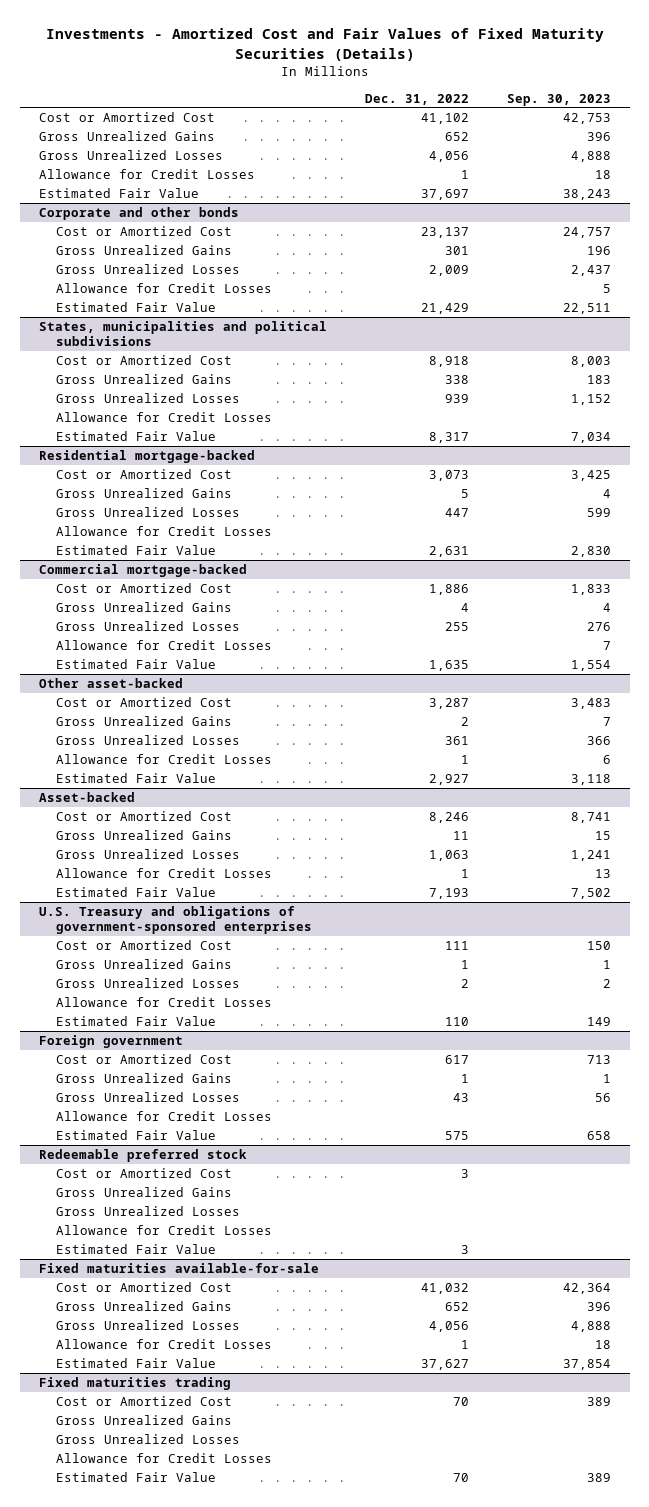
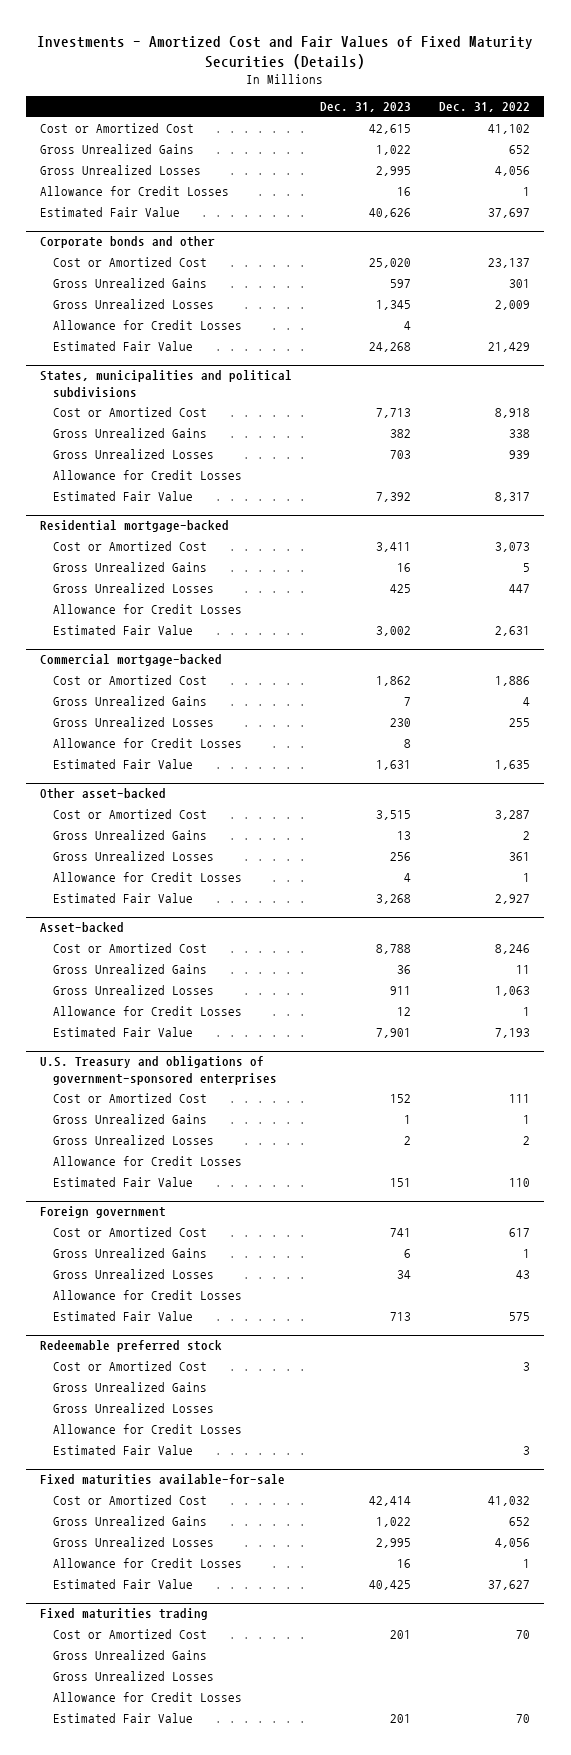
- | Dec. 31, 2022 | Sep. 30, 2023
+ | Dec. 31, 2023 | Dec. 31, 2022
- Corporate and other bonds
+ Corporate bonds and other

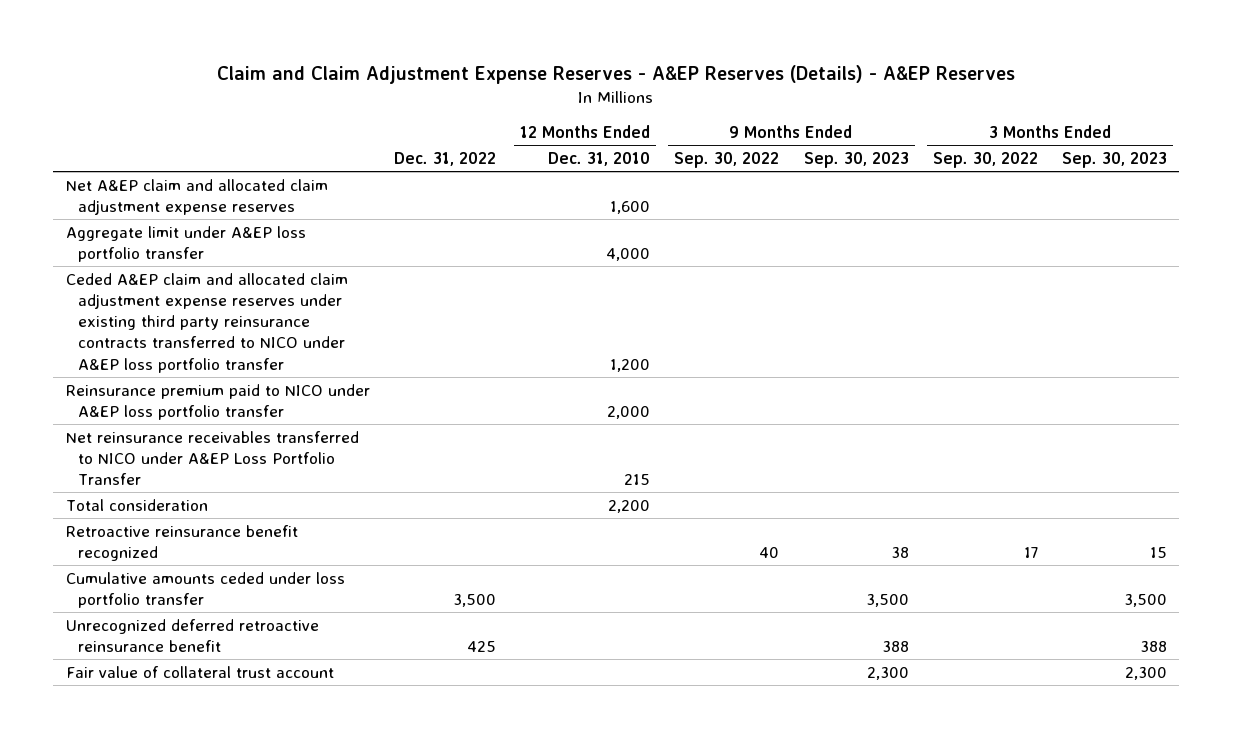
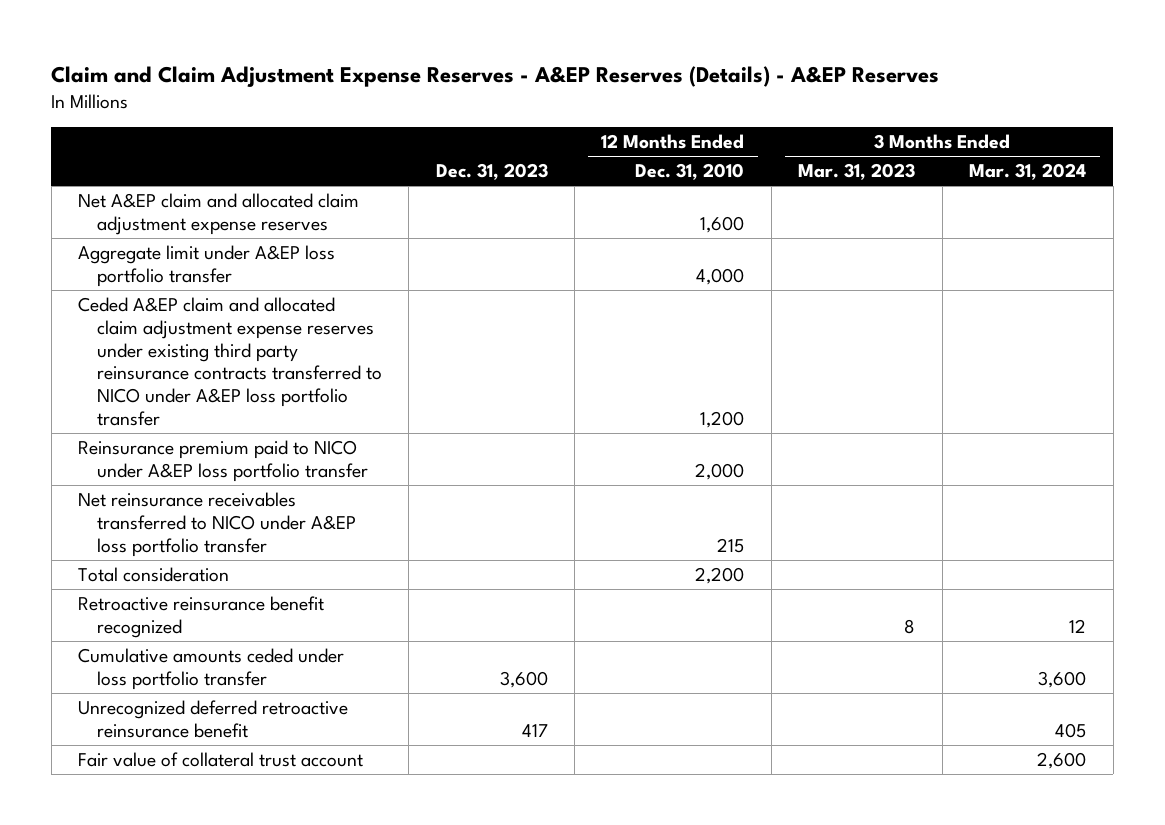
- | Dec. 31, 2022 | 12 Months Ended Dec. 31, 2010 | 9 Months Ended Sep. 30, 2022 | 9 Months Ended Sep. 30, 2023 | 3 Months Ended Sep. 30, 2022 | 3 Months Ended Sep. 30, 2023
+ | Dec. 31, 2023 | 12 Months Ended Dec. 31, 2010 | 3 Months Ended Mar. 31, 2023 | 3 Months Ended Mar. 31, 2024
- Net reinsurance receivables transferred to NICO under A&EP Loss Portfolio Transfer | | 215 | | | |
+ Net reinsurance receivables transferred to NICO under A&EP loss portfolio transfer | | 215 | |

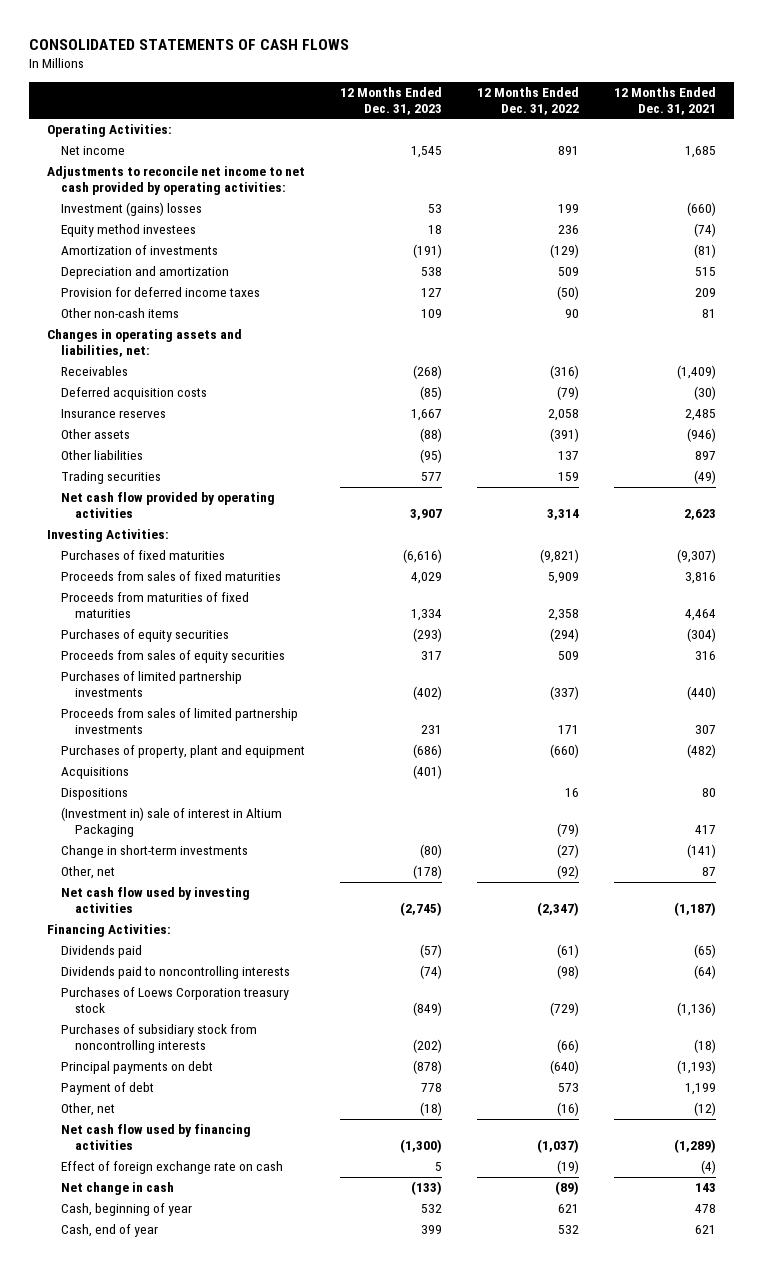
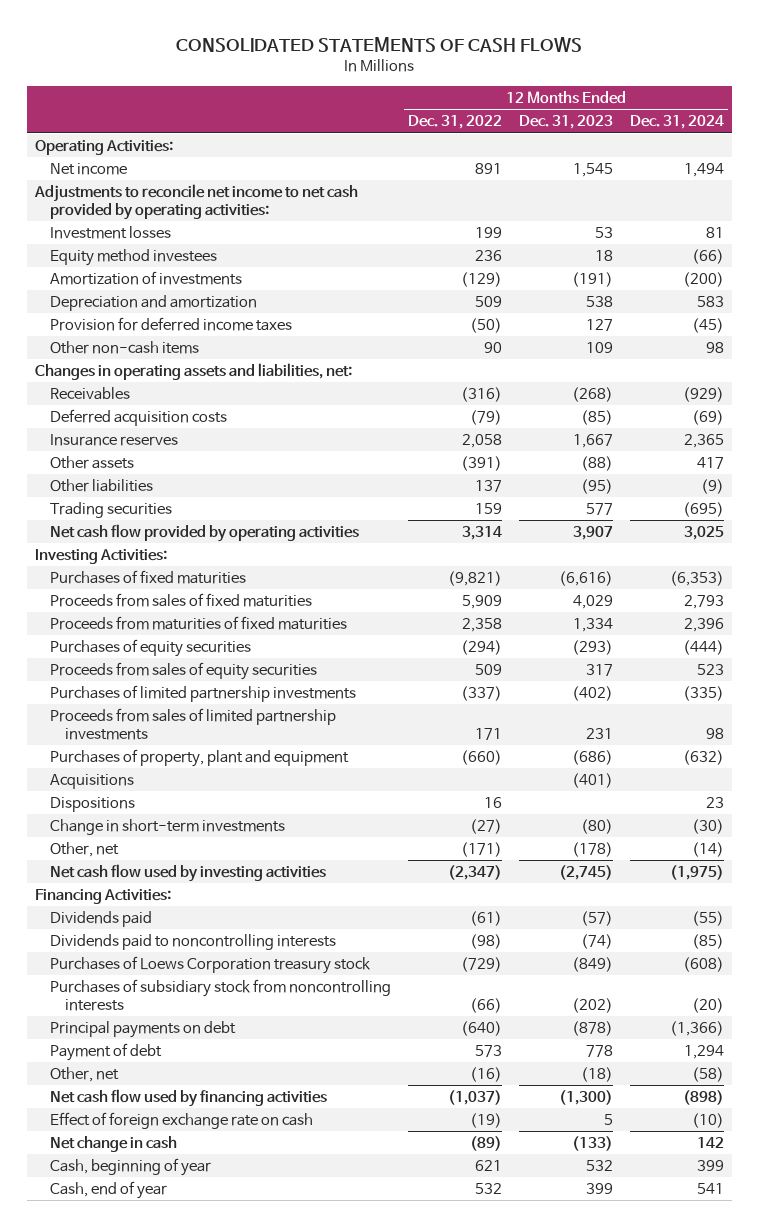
- | 12 Months Ended Dec. 31, 2023 | 12 Months Ended Dec. 31, 2022 | 12 Months Ended Dec. 31, 2021
+ | 12 Months Ended Dec. 31, 2022 | 12 Months Ended Dec. 31, 2023 | 12 Months Ended Dec. 31, 2024
- Investment (gains) losses | 53 | 199 | (660)
+ Investment losses | 199 | 53 | 81
- (Investment in) sale of interest in Altium Packaging | | (79) | 417
- Other, net | (178) | (92) | 87
+ Other, net | (171) | (178) | (14)

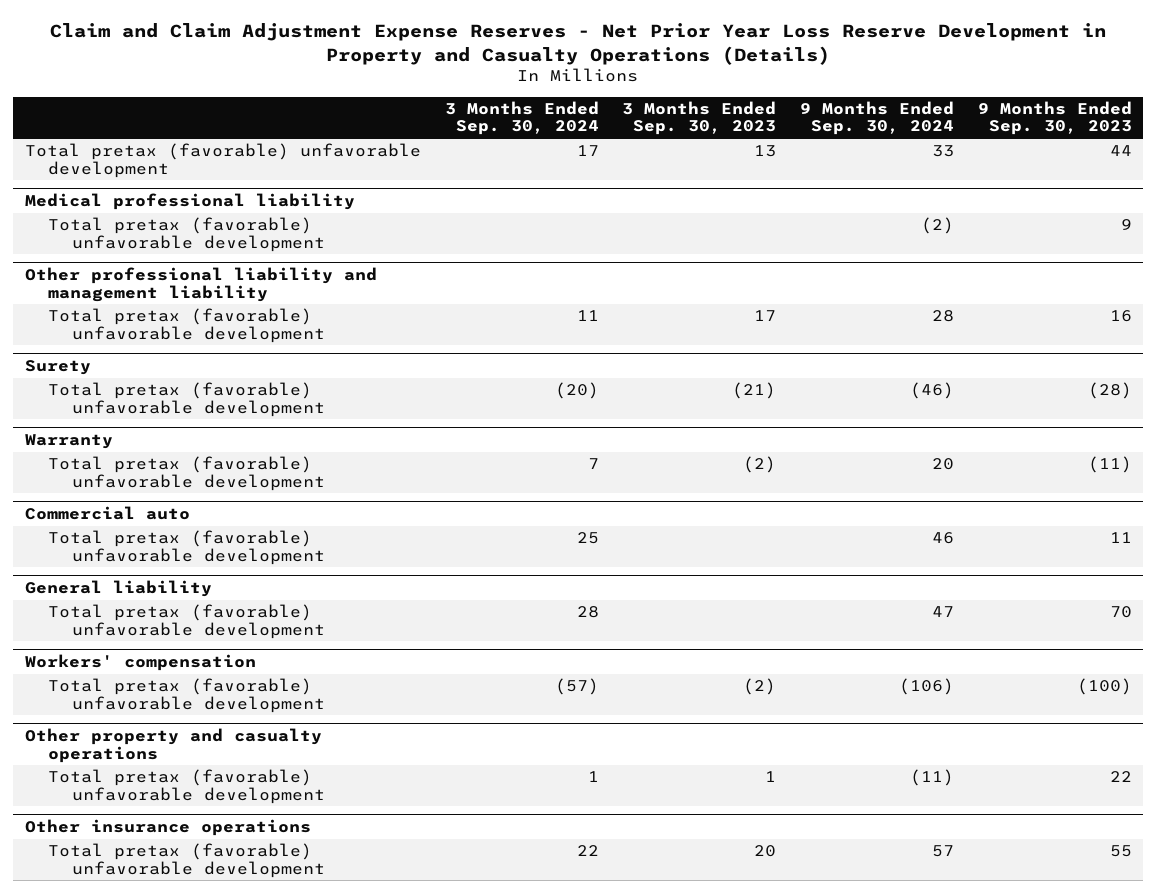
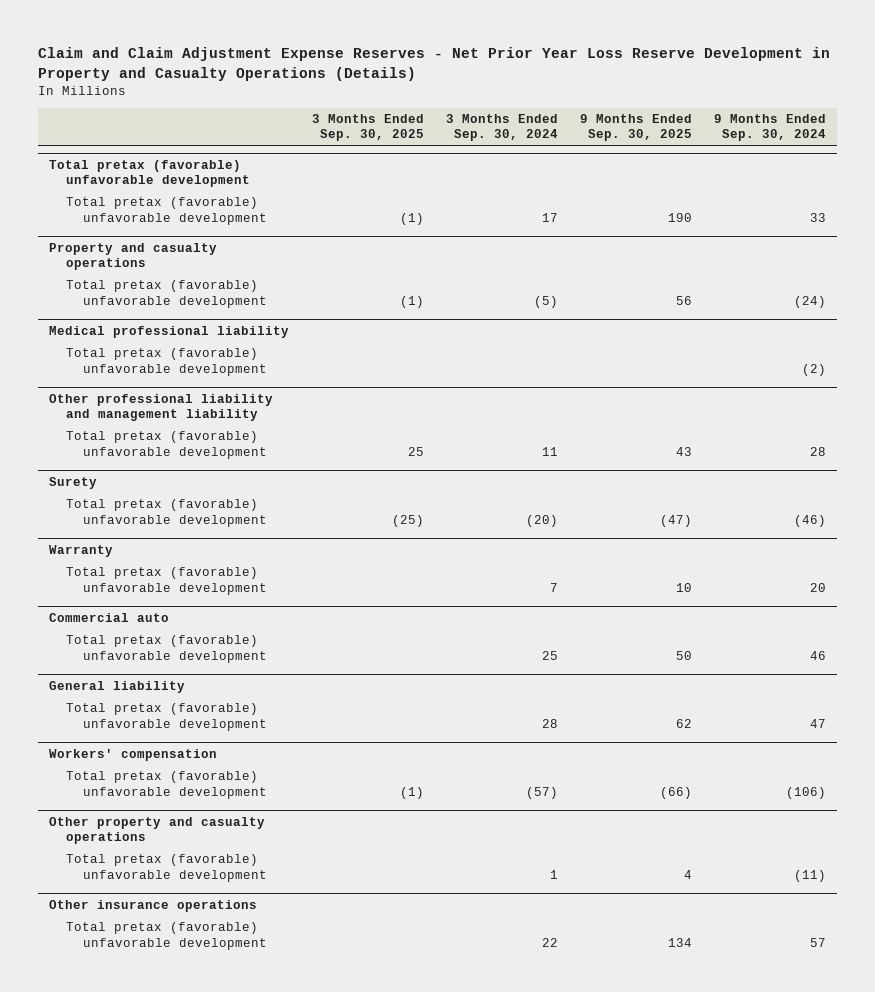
- | 3 Months Ended Sep. 30, 2024 | 3 Months Ended Sep. 30, 2023 | 9 Months Ended Sep. 30, 2024 | 9 Months Ended Sep. 30, 2023
+ | 3 Months Ended Sep. 30, 2025 | 3 Months Ended Sep. 30, 2024 | 9 Months Ended Sep. 30, 2025 | 9 Months Ended Sep. 30, 2024
+ Total pretax (favorable) unfavorable development
+ Property and casualty operations
+ Total pretax (favorable) unfavorable development | (1) | (5) | 56 | (24)

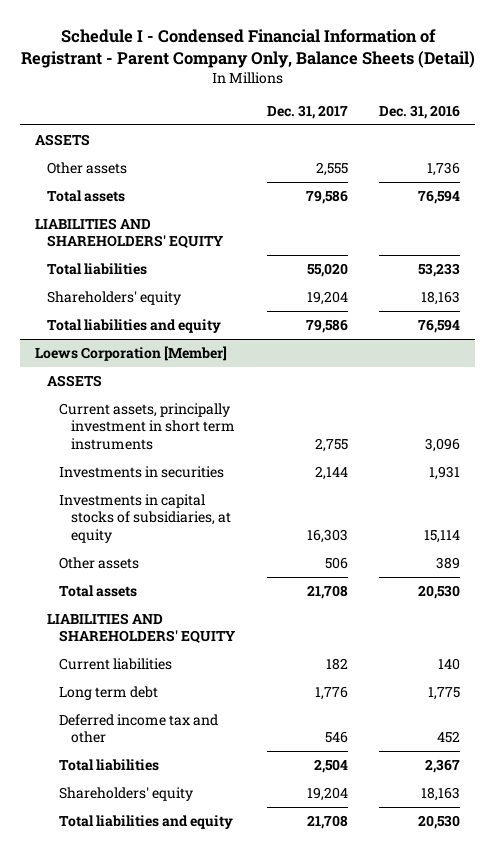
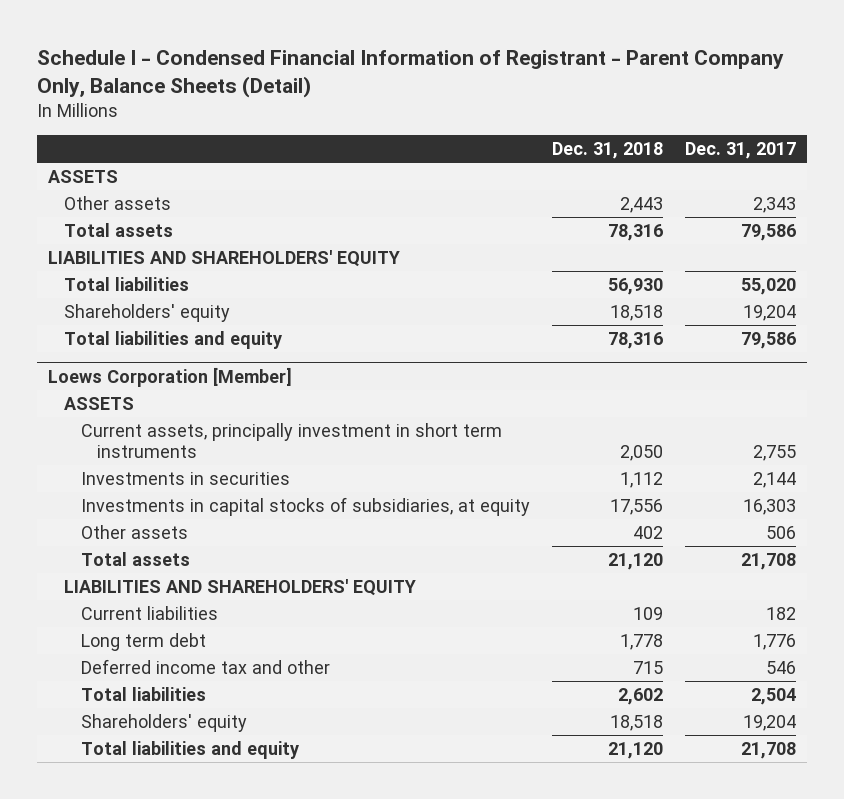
- | Dec. 31, 2017 | Dec. 31, 2016
+ | Dec. 31, 2018 | Dec. 31, 2017
- Other assets | 2,555 | 1,736
+ Other assets | 2,443 | 2,343

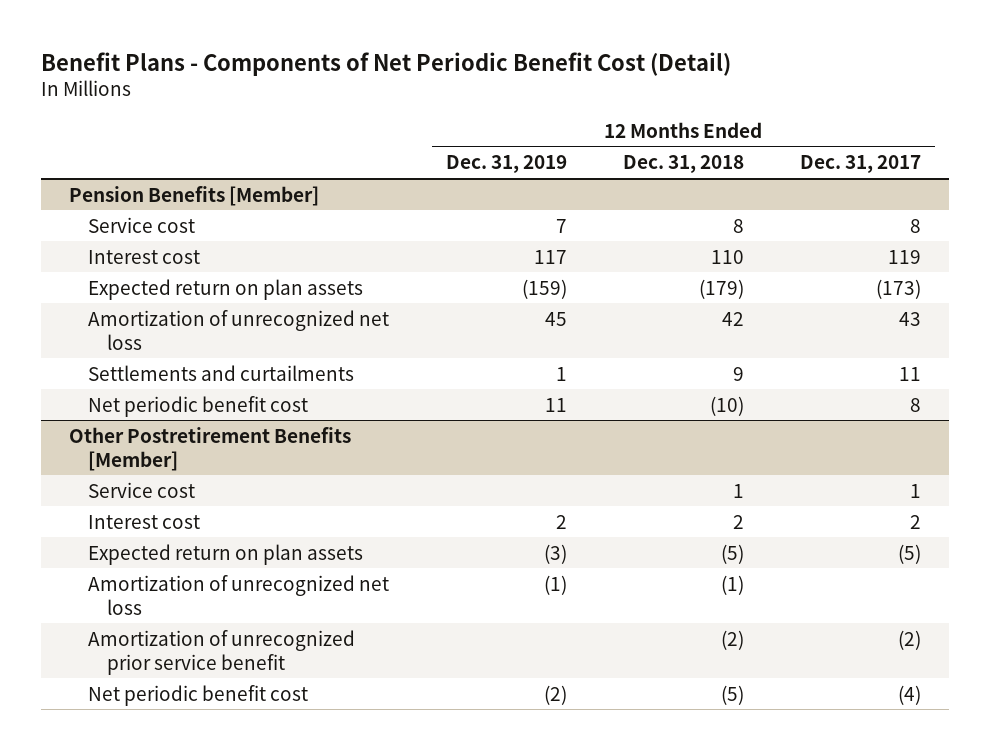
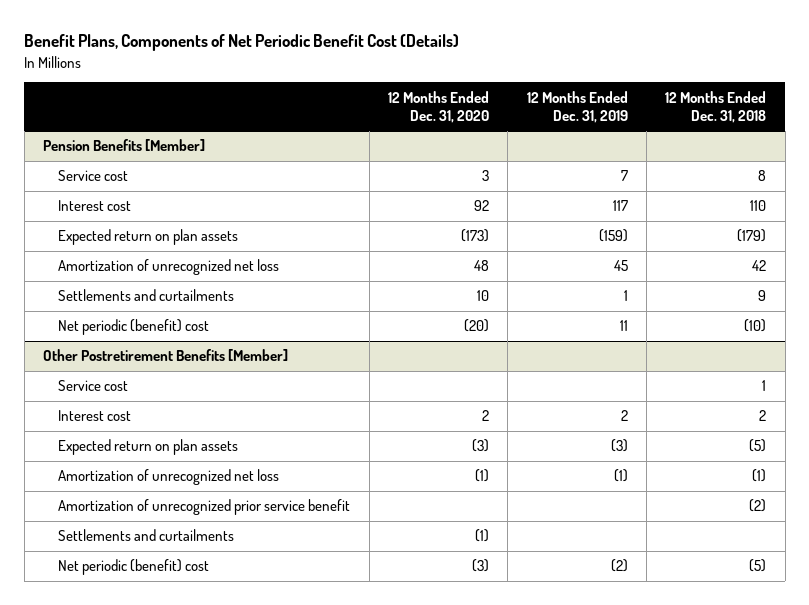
- Benefit Plans - Components of Net Periodic Benefit Cost (Detail)
+ Benefit Plans, Components of Net Periodic Benefit Cost (Details)
- | 12 Months Ended Dec. 31, 2019 | 12 Months Ended Dec. 31, 2018 | 12 Months Ended Dec. 31, 2017
+ | 12 Months Ended Dec. 31, 2020 | 12 Months Ended Dec. 31, 2019 | 12 Months Ended Dec. 31, 2018
@ Pension Benefits [Member]
- Net periodic benefit cost | 11 | (10) | 8
+ Net periodic (benefit) cost | (20) | 11 | (10)
@ Other Postretirement Benefits [Member]
- Net periodic benefit cost | (2) | (5) | (4)
+ Settlements and curtailments | (1) | |
+ Net periodic (benefit) cost | (3) | (2) | (5)

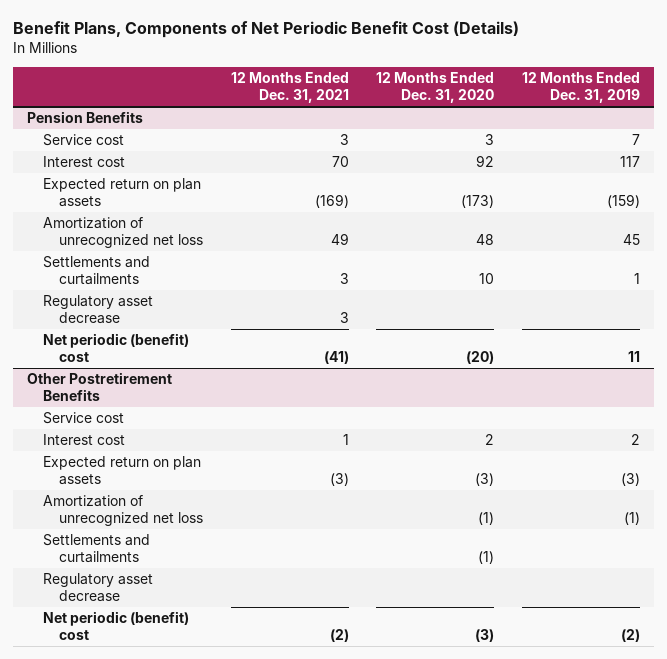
- | 12 Months Ended Dec. 31, 2020 | 12 Months Ended Dec. 31, 2019 | 12 Months Ended Dec. 31, 2018
+ | 12 Months Ended Dec. 31, 2021 | 12 Months Ended Dec. 31, 2020 | 12 Months Ended Dec. 31, 2019
- Pension Benefits [Member]
+ Pension Benefits
+ Regulatory asset decrease | 3 | |
- Other Postretirement Benefits [Member]
+ Other Postretirement Benefits
- Amortization of unrecognized prior service benefit | | | (2)
+ Regulatory asset decrease

